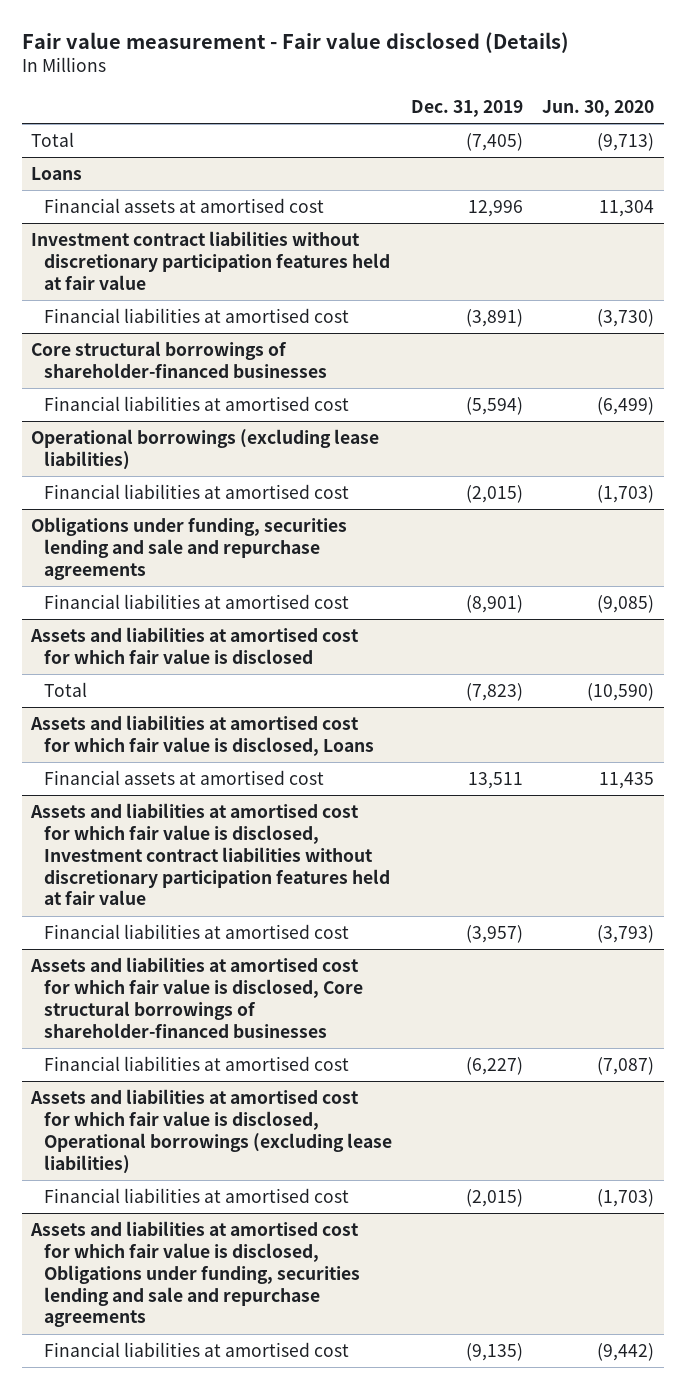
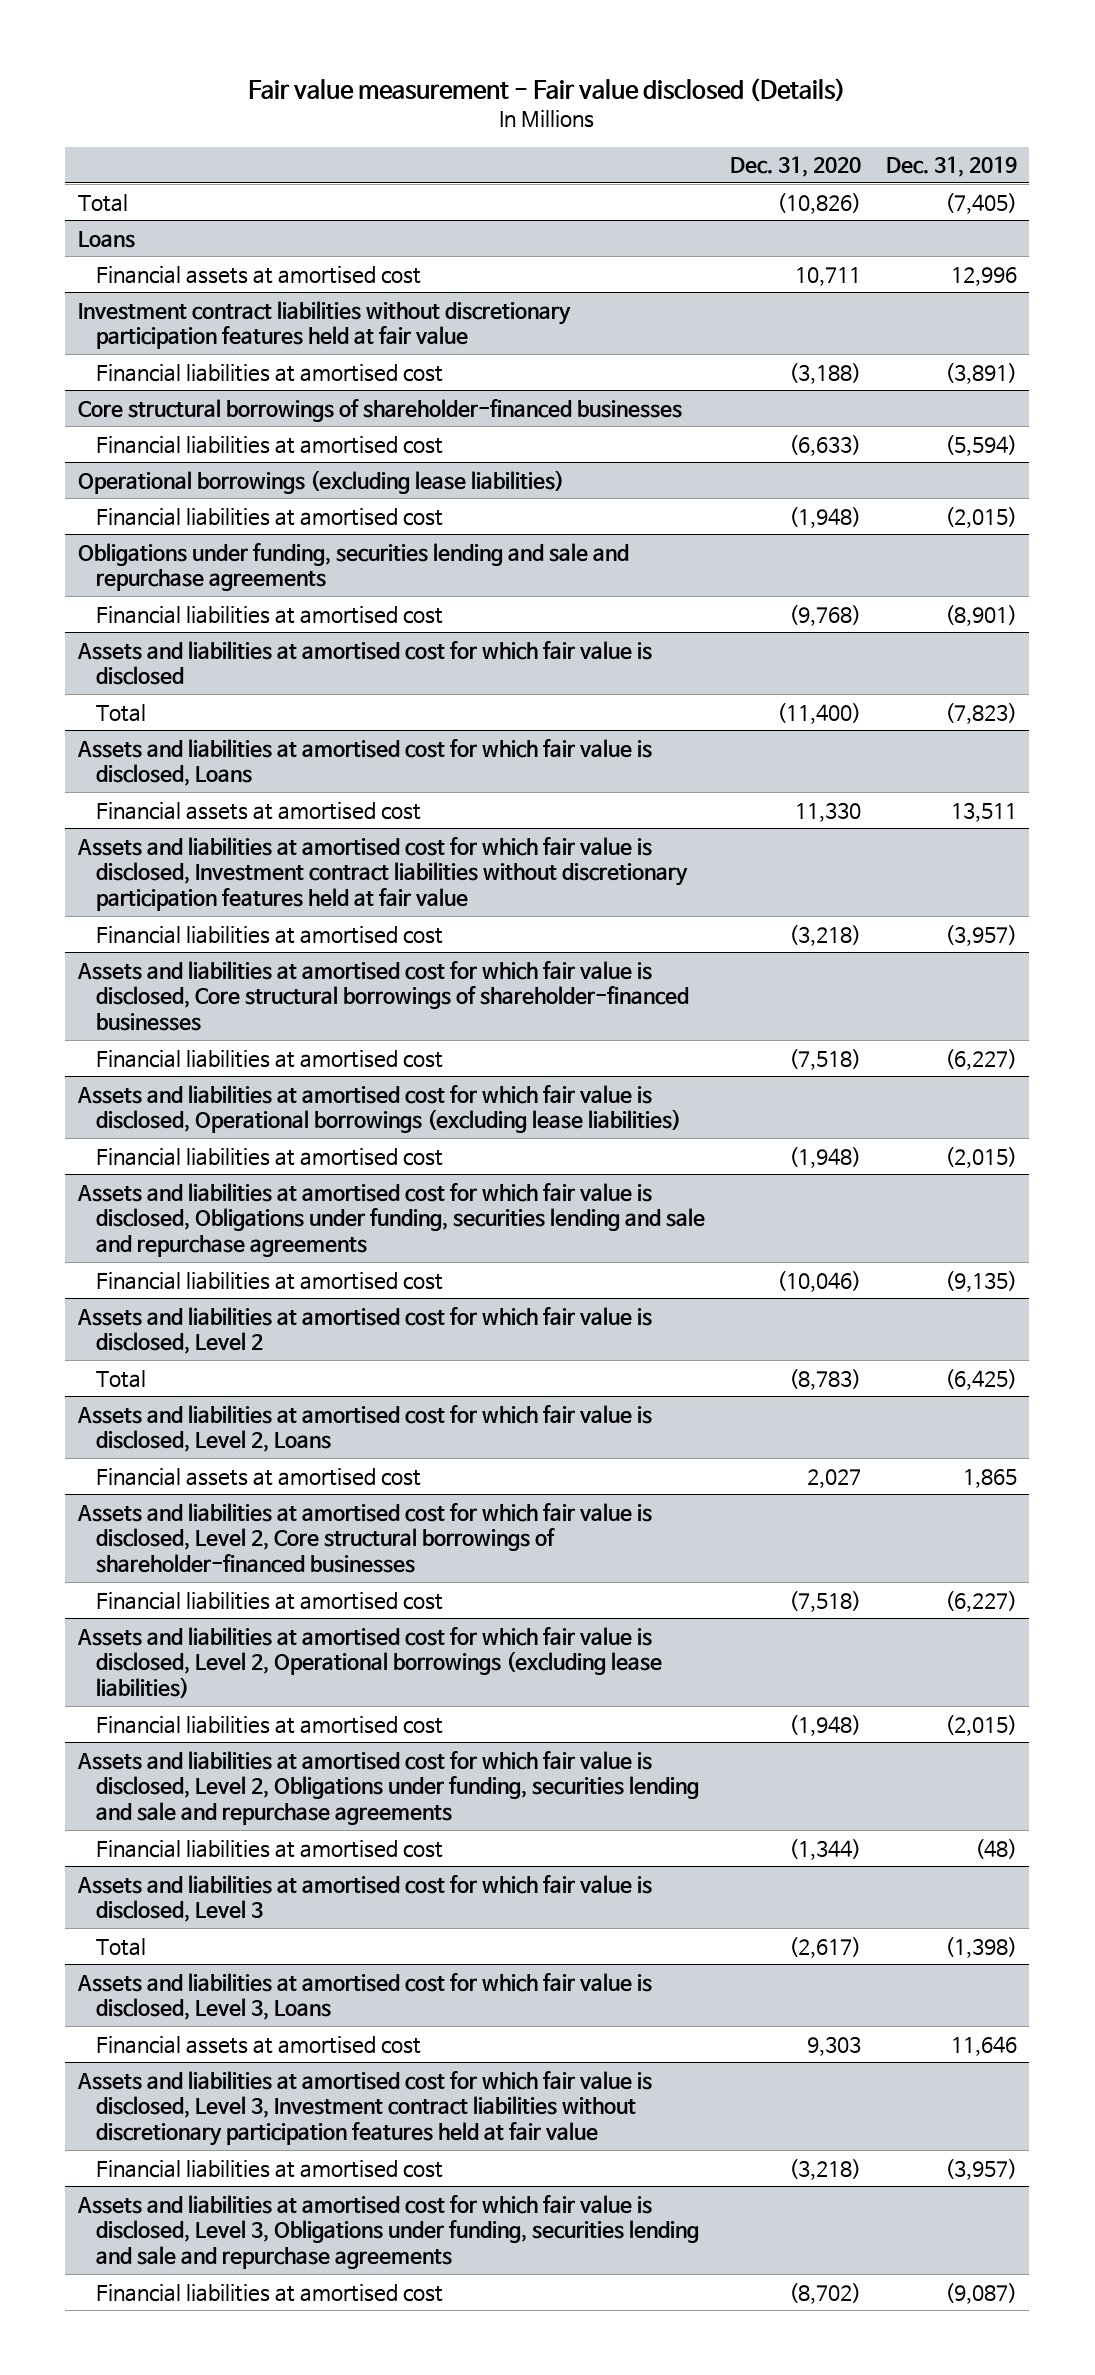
- | Dec. 31, 2019 | Jun. 30, 2020
+ | Dec. 31, 2020 | Dec. 31, 2019
+ Assets and liabilities at amortised cost for which fair value is disclosed, Level 2
+ Total | (8,783) | (6,425)
+ Assets and liabilities at amortised cost for which fair value is disclosed, Level 2, Loans
+ Financial assets at amortised cost | 2,027 | 1,865
+ Assets and liabilities at amortised cost for which fair value is disclosed, Level 2, Core structural borrowings of shareholder-financed businesses
+ Financial liabilities at amortised cost | (7,518) | (6,227)
+ Assets and liabilities at amortised cost for which fair value is disclosed, Level 2, Operational borrowings (excluding lease liabilities)
+ Financial liabilities at amortised cost | (1,948) | (2,015)
+ Assets and liabilities at amortised cost for which fair value is disclosed, Level 2, Obligations under funding, securities lending and sale and repurchase agreements
+ Financial liabilities at amortised cost | (1,344) | (48)
+ Assets and liabilities at amortised cost for which fair value is disclosed, Level 3
+ Total | (2,617) | (1,398)
+ Assets and liabilities at amortised cost for which fair value is disclosed, Level 3, Loans
+ Financial assets at amortised cost | 9,303 | 11,646
+ Assets and liabilities at amortised cost for which fair value is disclosed, Level 3, Investment contract liabilities without discretionary participation features held at fair value
+ Financial liabilities at amortised cost | (3,218) | (3,957)
+ Assets and liabilities at amortised cost for which fair value is disclosed, Level 3, Obligations under funding, securities lending and sale and repurchase agreements
+ Financial liabilities at amortised cost | (8,702) | (9,087)

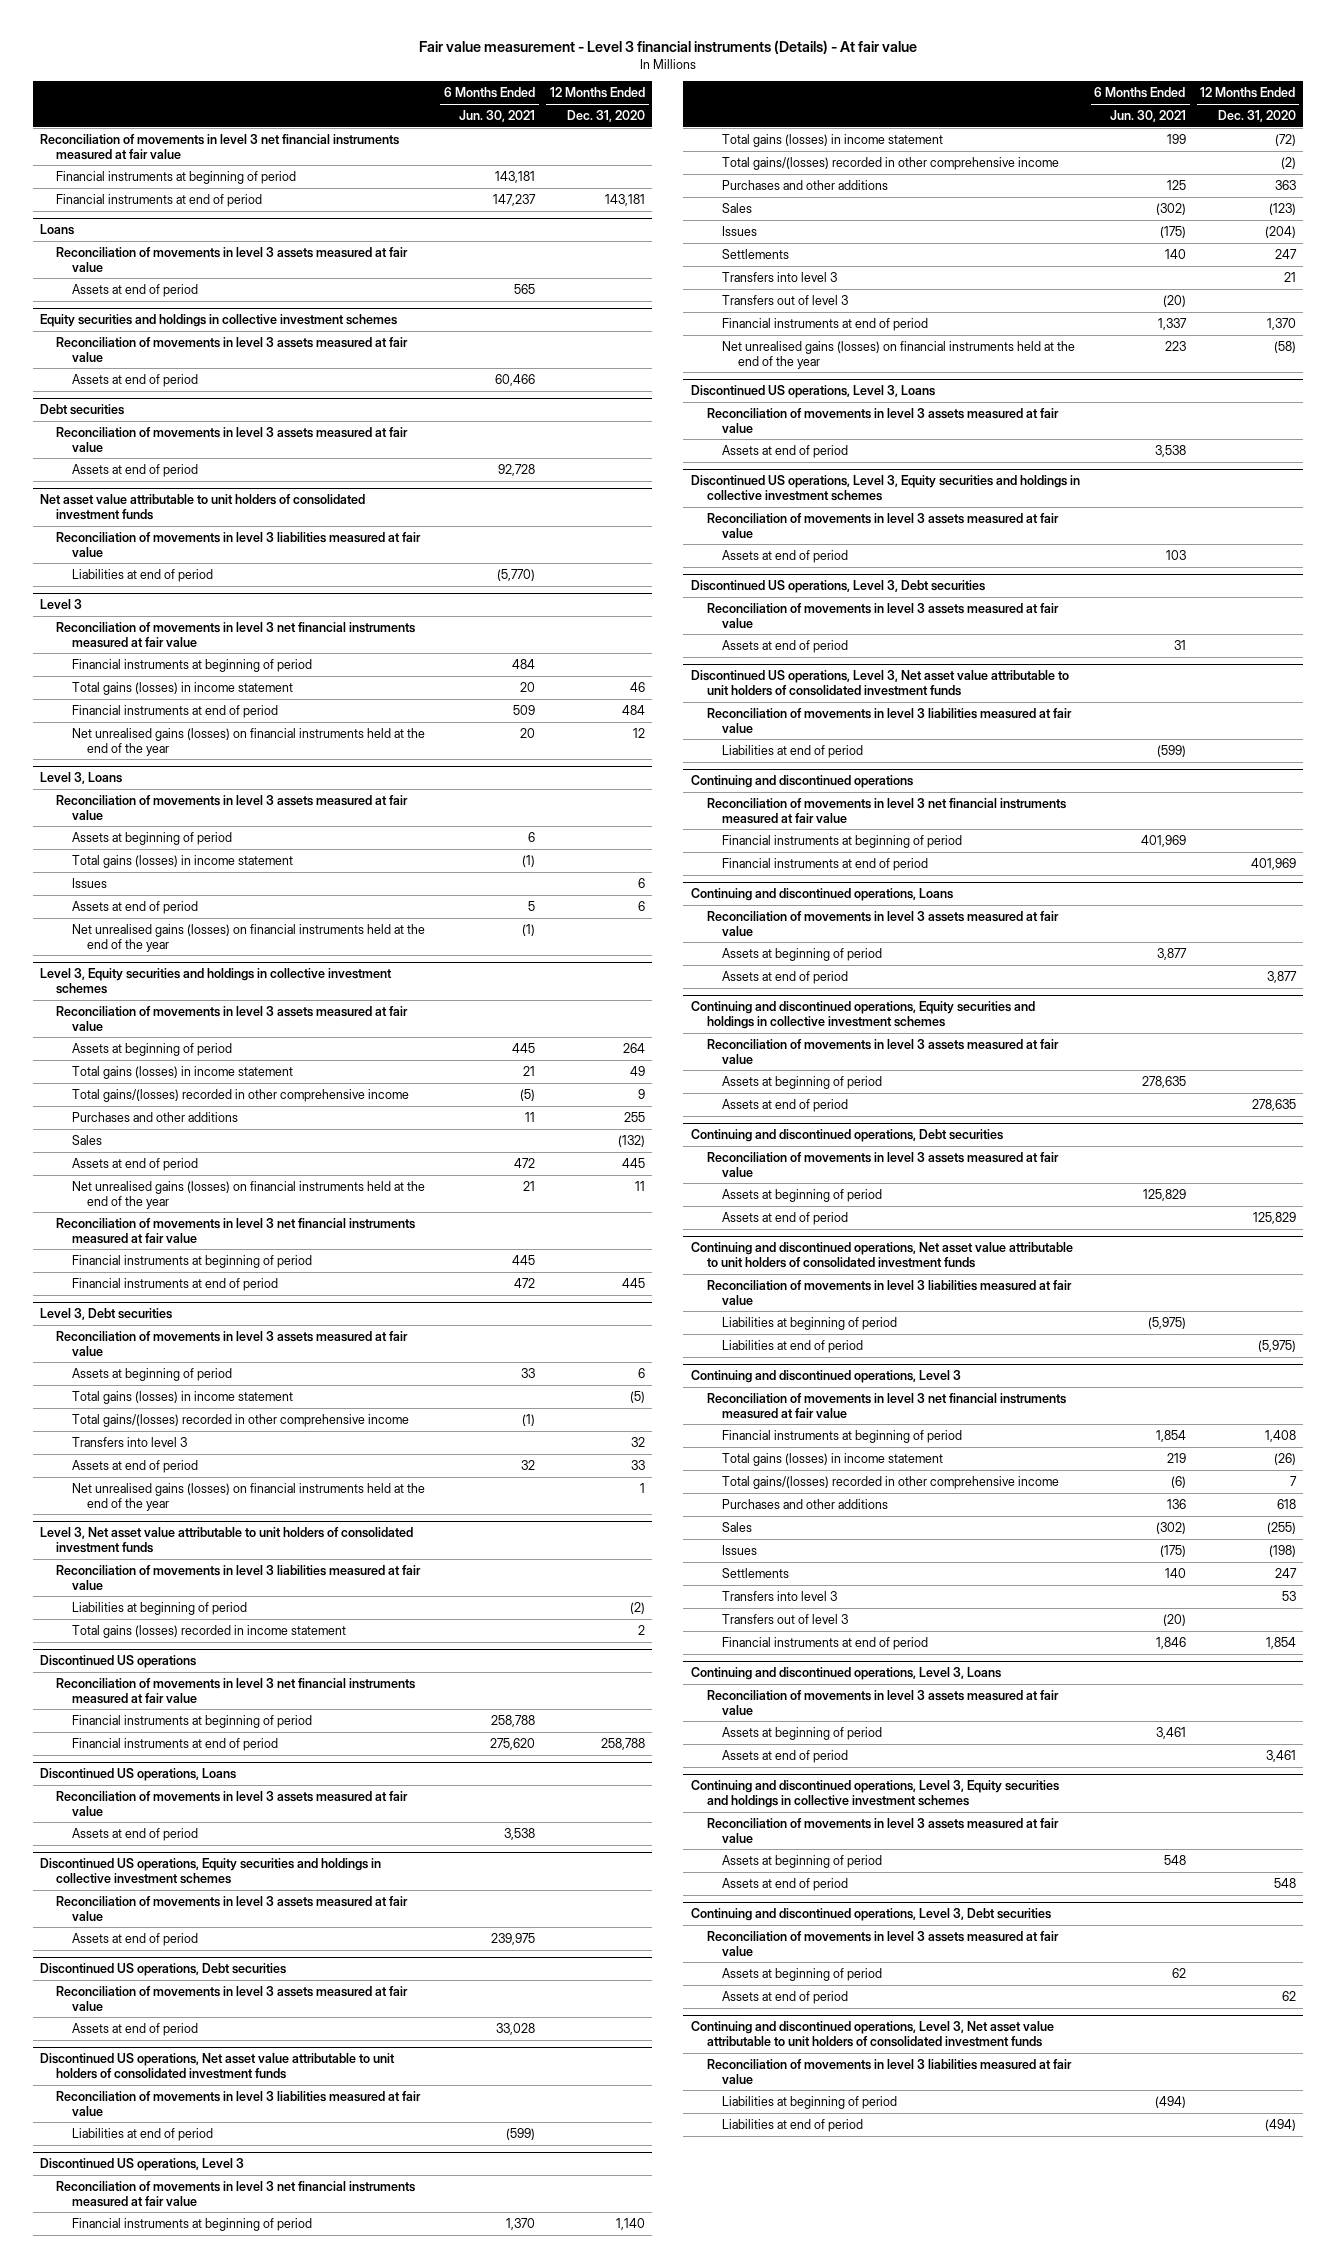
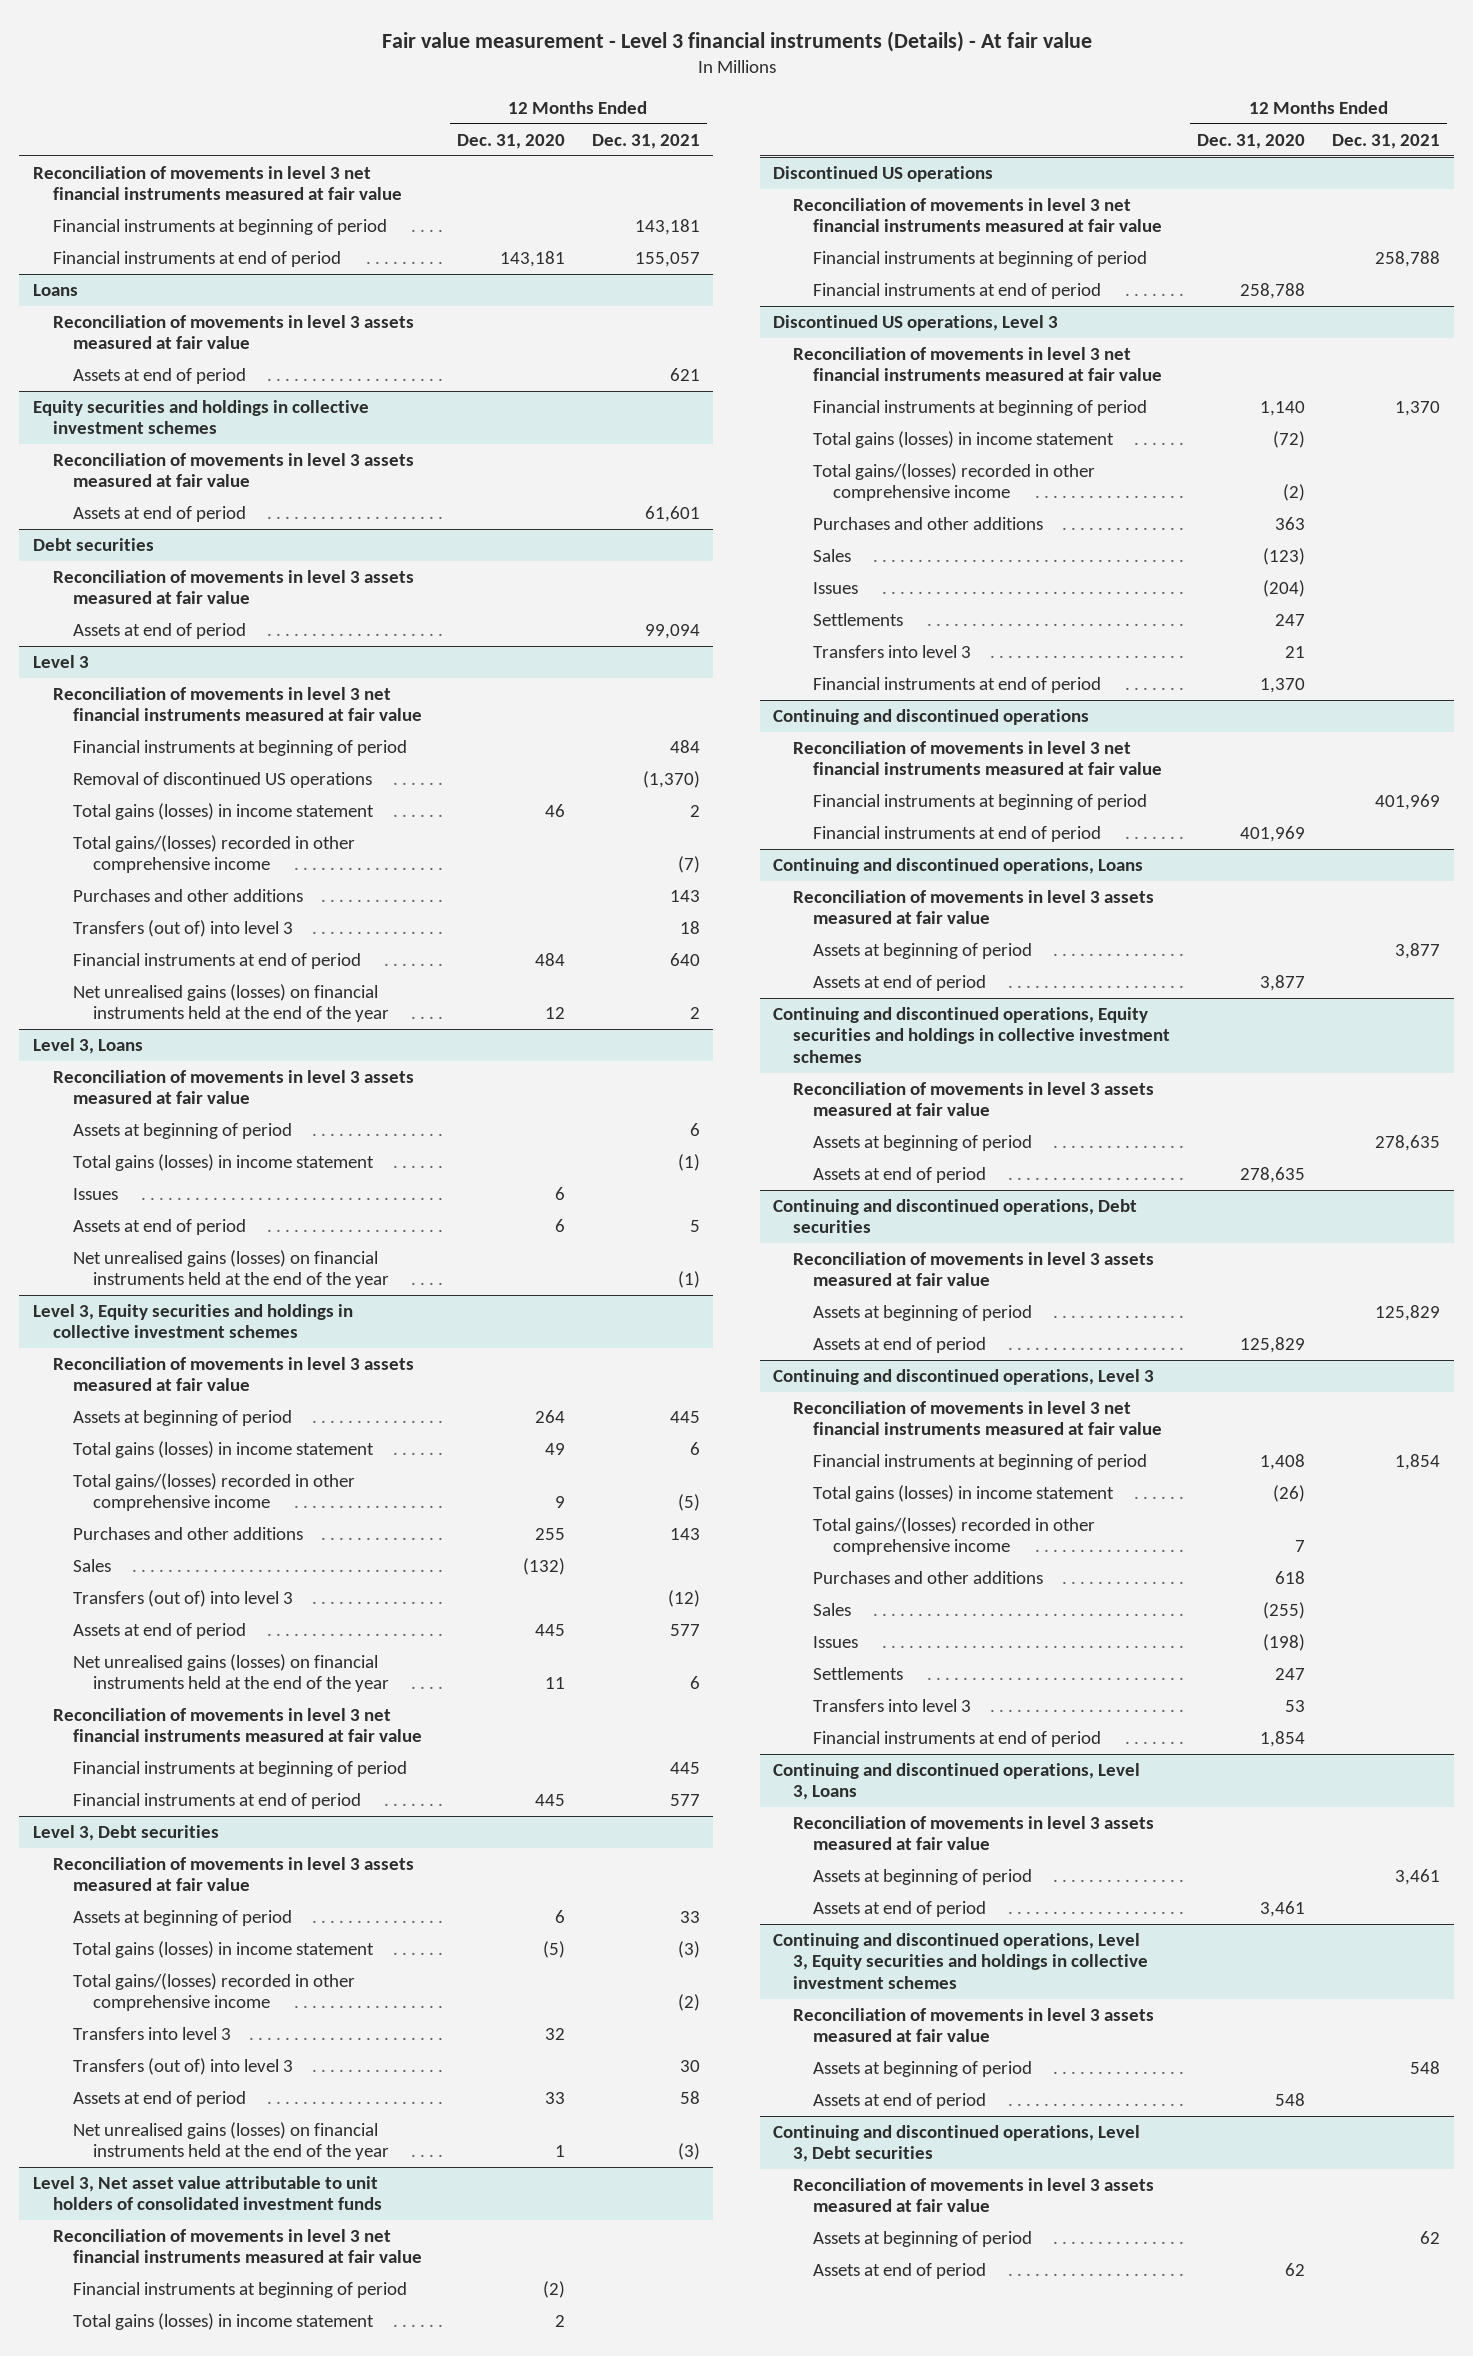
- | 6 Months Ended Jun. 30, 2021 | 12 Months Ended Dec. 31, 2020
+ | 12 Months Ended Dec. 31, 2020 | 12 Months Ended Dec. 31, 2021
- Net asset value attributable to unit holders of consolidated investment funds
- Reconciliation of movements in level 3 liabilities measured at fair value
- Liabilities at end of period | (5,770) |
@ Level 3
+ Removal of discontinued US operations | | (1,370)
+ Total gains/(losses) recorded in other comprehensive income | | (7)
+ Purchases and other additions | | 143
+ Transfers (out of) into level 3 | | 18
@ Level 3, Equity securities and holdings in collective investment schemes
+ Transfers (out of) into level 3 | | (12)
@ Level 3, Debt securities
+ Transfers (out of) into level 3 | | 30
@ Level 3, Net asset value attributable to unit holders of consolidated investment funds
- Reconciliation of movements in level 3 liabilities measured at fair value
- Liabilities at beginning of period | | (2)
- Total gains (losses) recorded in income statement | | 2
+ Reconciliation of movements in level 3 net financial instruments measured at fair value
+ Financial instruments at beginning of period | (2) |
+ Total gains (losses) in income statement | 2 |
- Discontinued US operations, Loans
- Reconciliation of movements in level 3 assets measured at fair value
- Assets at end of period | 3,538 |
- Discontinued US operations, Equity securities and holdings in collective investment schemes
- Reconciliation of movements in level 3 assets measured at fair value
- Assets at end of period | 239,975 |
- Discontinued US operations, Debt securities
- Reconciliation of movements in level 3 assets measured at fair value
- Assets at end of period | 33,028 |
- Discontinued US operations, Net asset value attributable to unit holders of consolidated investment funds
- Reconciliation of movements in level 3 liabilities measured at fair value
- Liabilities at end of period | (599) |
@ Discontinued US operations, Level 3
- Transfers out of level 3 | (20) |
- Net unrealised gains (losses) on financial instruments held at the end of the year | 223 | (58)
- Discontinued US operations, Level 3, Loans
- Reconciliation of movements in level 3 assets measured at fair value
- Assets at end of period | 3,538 |
- Discontinued US operations, Level 3, Equity securities and holdings in collective investment schemes
- Reconciliation of movements in level 3 assets measured at fair value
- Assets at end of period | 103 |
- Discontinued US operations, Level 3, Debt securities
- Reconciliation of movements in level 3 assets measured at fair value
- Assets at end of period | 31 |
- Discontinued US operations, Level 3, Net asset value attributable to unit holders of consolidated investment funds
- Reconciliation of movements in level 3 liabilities measured at fair value
- Liabilities at end of period | (599) |
- Continuing and discontinued operations, Net asset value attributable to unit holders of consolidated investment funds
- Reconciliation of movements in level 3 liabilities measured at fair value
- Liabilities at beginning of period | (5,975) |
- Liabilities at end of period | | (5,975)
@ Continuing and discontinued operations, Level 3
- Transfers out of level 3 | (20) |
- Continuing and discontinued operations, Level 3, Net asset value attributable to unit holders of consolidated investment funds
- Reconciliation of movements in level 3 liabilities measured at fair value
- Liabilities at beginning of period | (494) |
- Liabilities at end of period | | (494)

